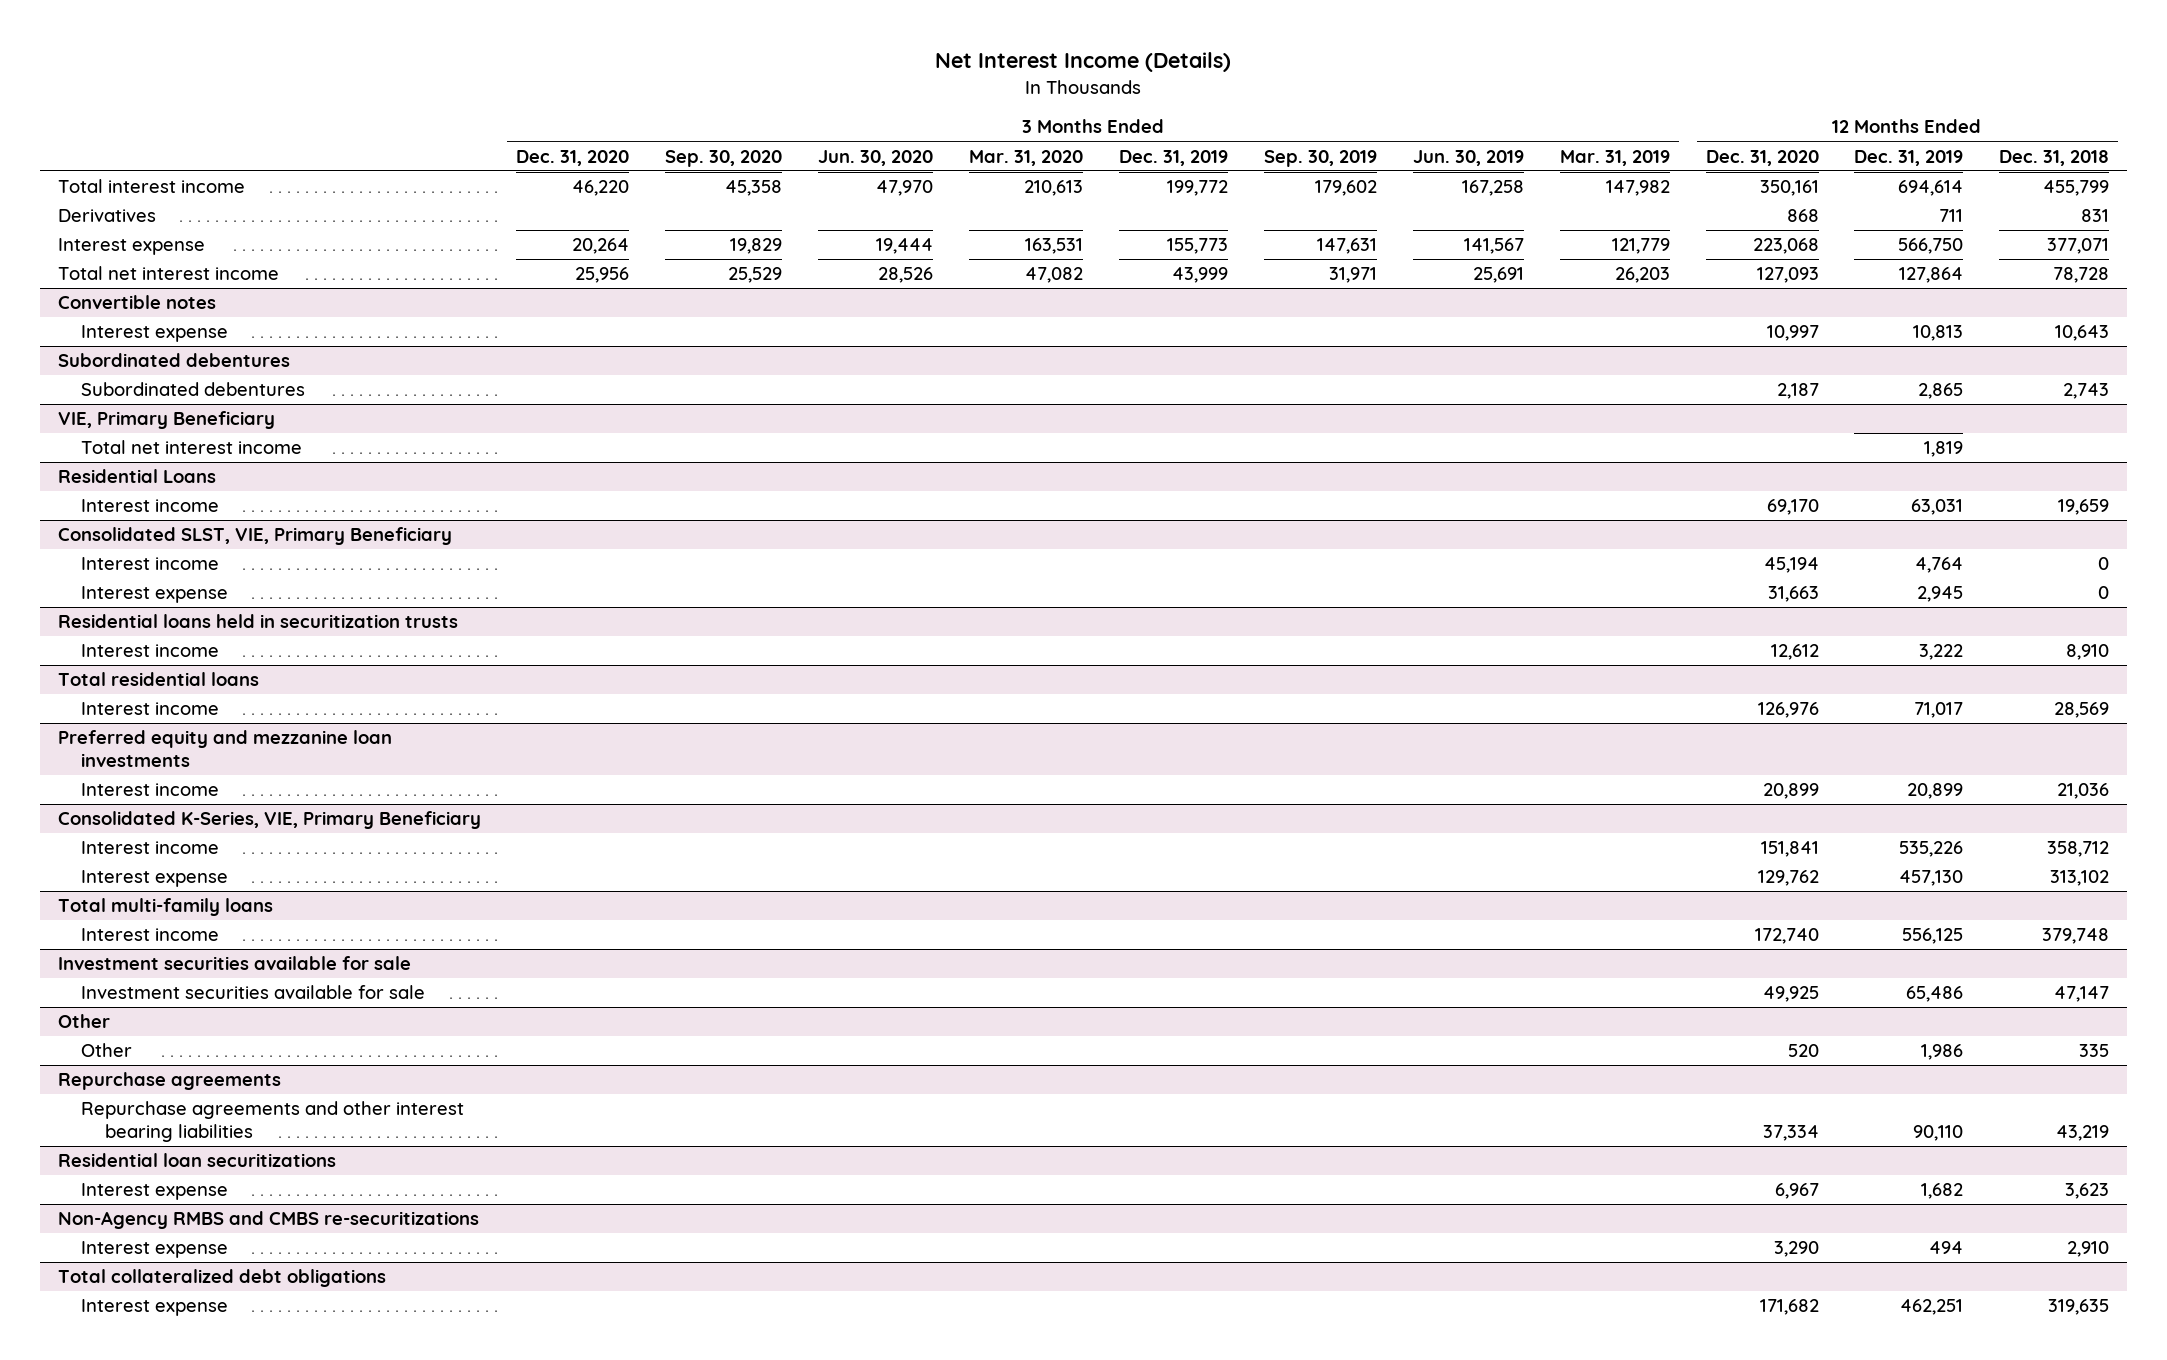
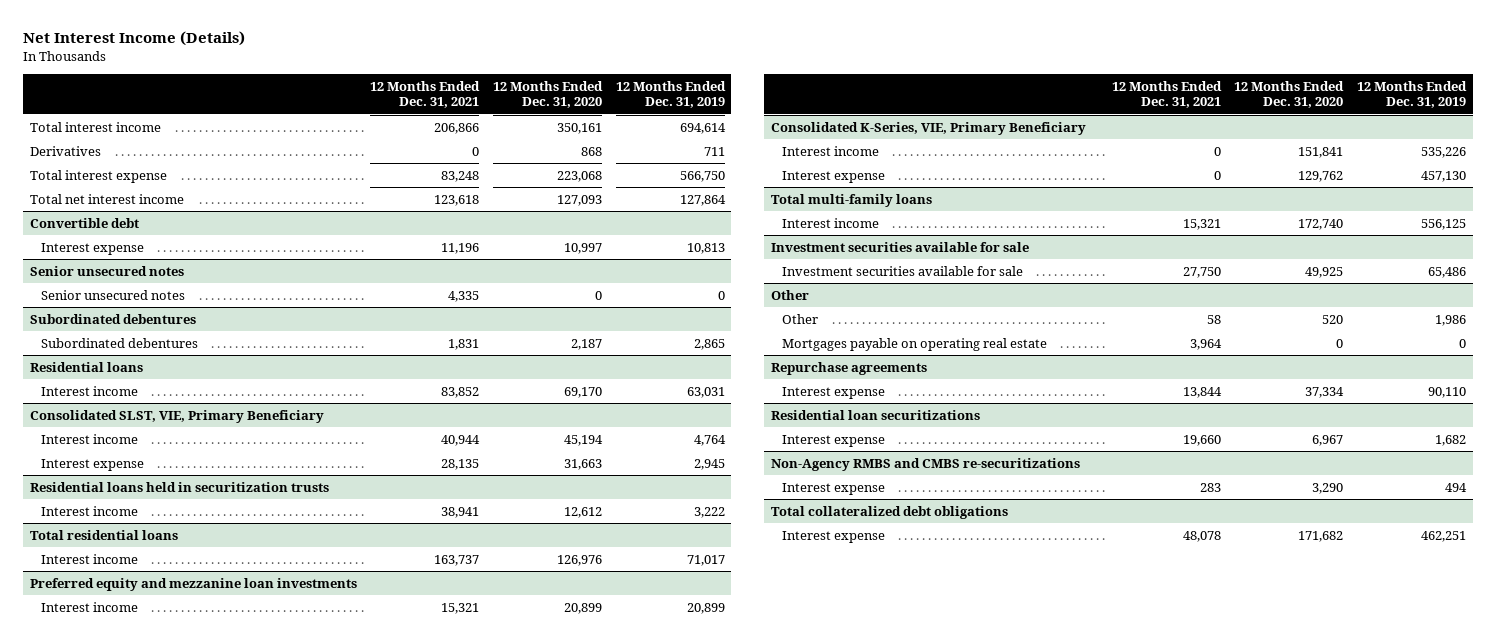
- | 3 Months Ended Dec. 31, 2020 | 3 Months Ended Sep. 30, 2020 | 3 Months Ended Jun. 30, 2020 | 3 Months Ended Mar. 31, 2020 | 3 Months Ended Dec. 31, 2019 | 3 Months Ended Sep. 30, 2019 | 3 Months Ended Jun. 30, 2019 | 3 Months Ended Mar. 31, 2019 | 12 Months Ended Dec. 31, 2020 | 12 Months Ended Dec. 31, 2019 | 12 Months Ended Dec. 31, 2018
+ | 12 Months Ended Dec. 31, 2021 | 12 Months Ended Dec. 31, 2020 | 12 Months Ended Dec. 31, 2019
- Interest expense | 20,264 | 19,829 | 19,444 | 163,531 | 155,773 | 147,631 | 141,567 | 121,779 | 223,068 | 566,750 | 377,071
+ Total interest expense | 83,248 | 223,068 | 566,750
- Convertible notes
+ Convertible debt
+ Senior unsecured notes
+ Senior unsecured notes | 4,335 | 0 | 0
- VIE, Primary Beneficiary
- Total net interest income | | | | | | | | | | 1,819 |
- Residential Loans
+ Residential loans
@ Other
+ Mortgages payable on operating real estate | 3,964 | 0 | 0
@ Repurchase agreements
- Repurchase agreements and other interest bearing liabilities | | | | | | | | | 37,334 | 90,110 | 43,219
+ Interest expense | 13,844 | 37,334 | 90,110

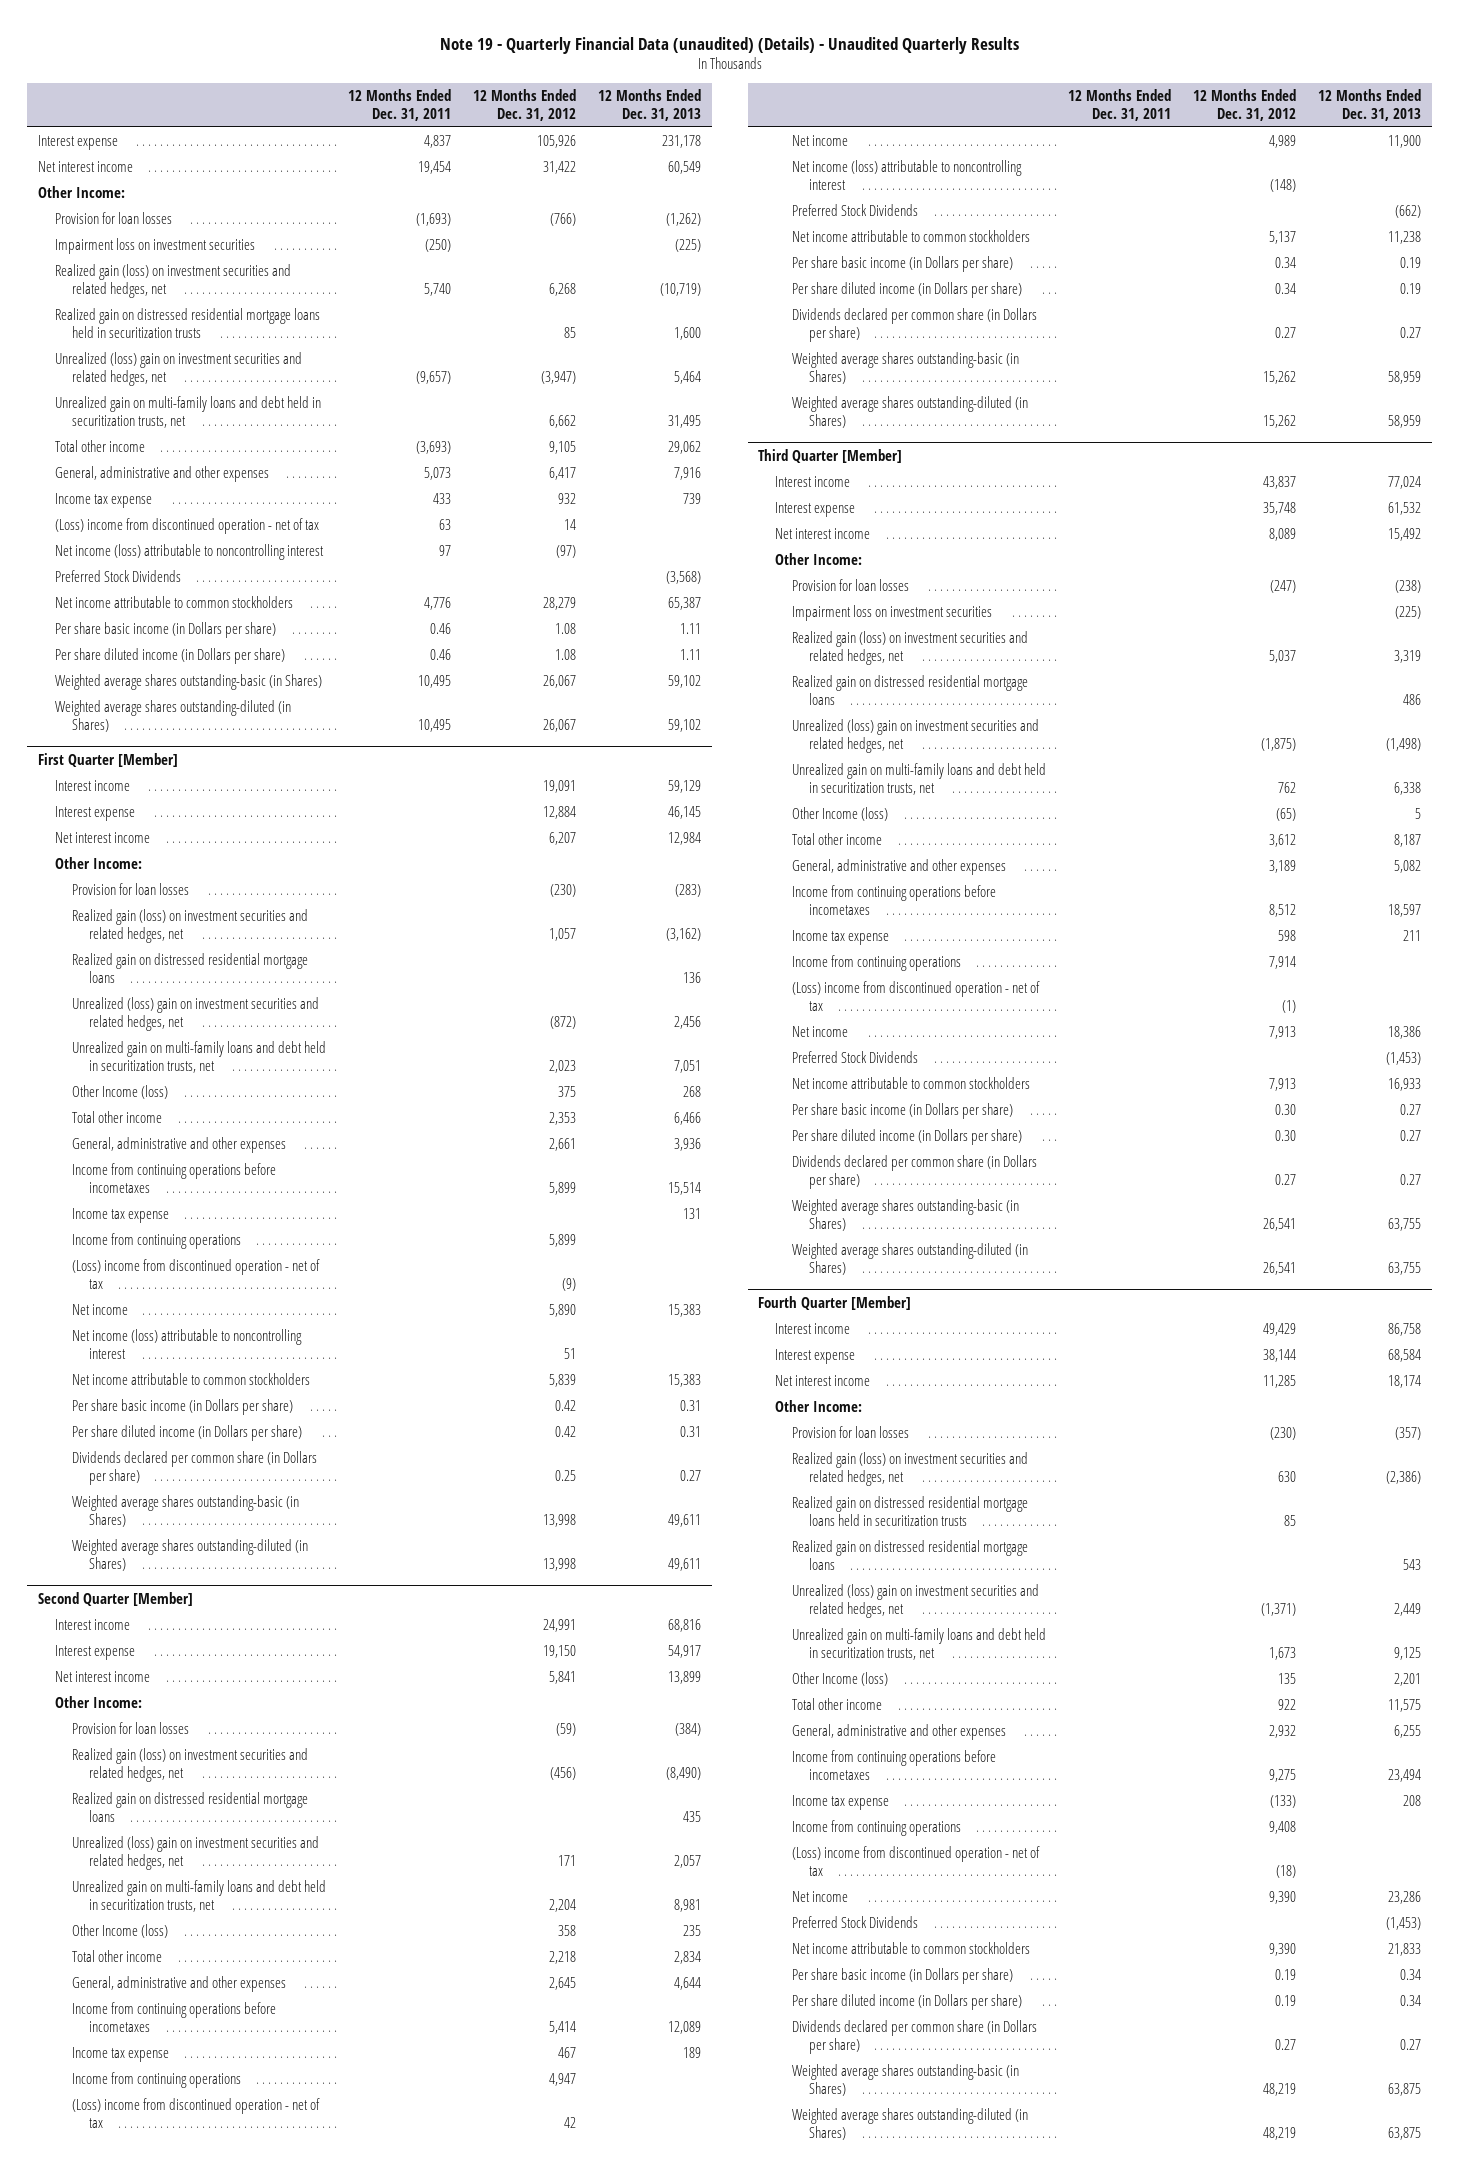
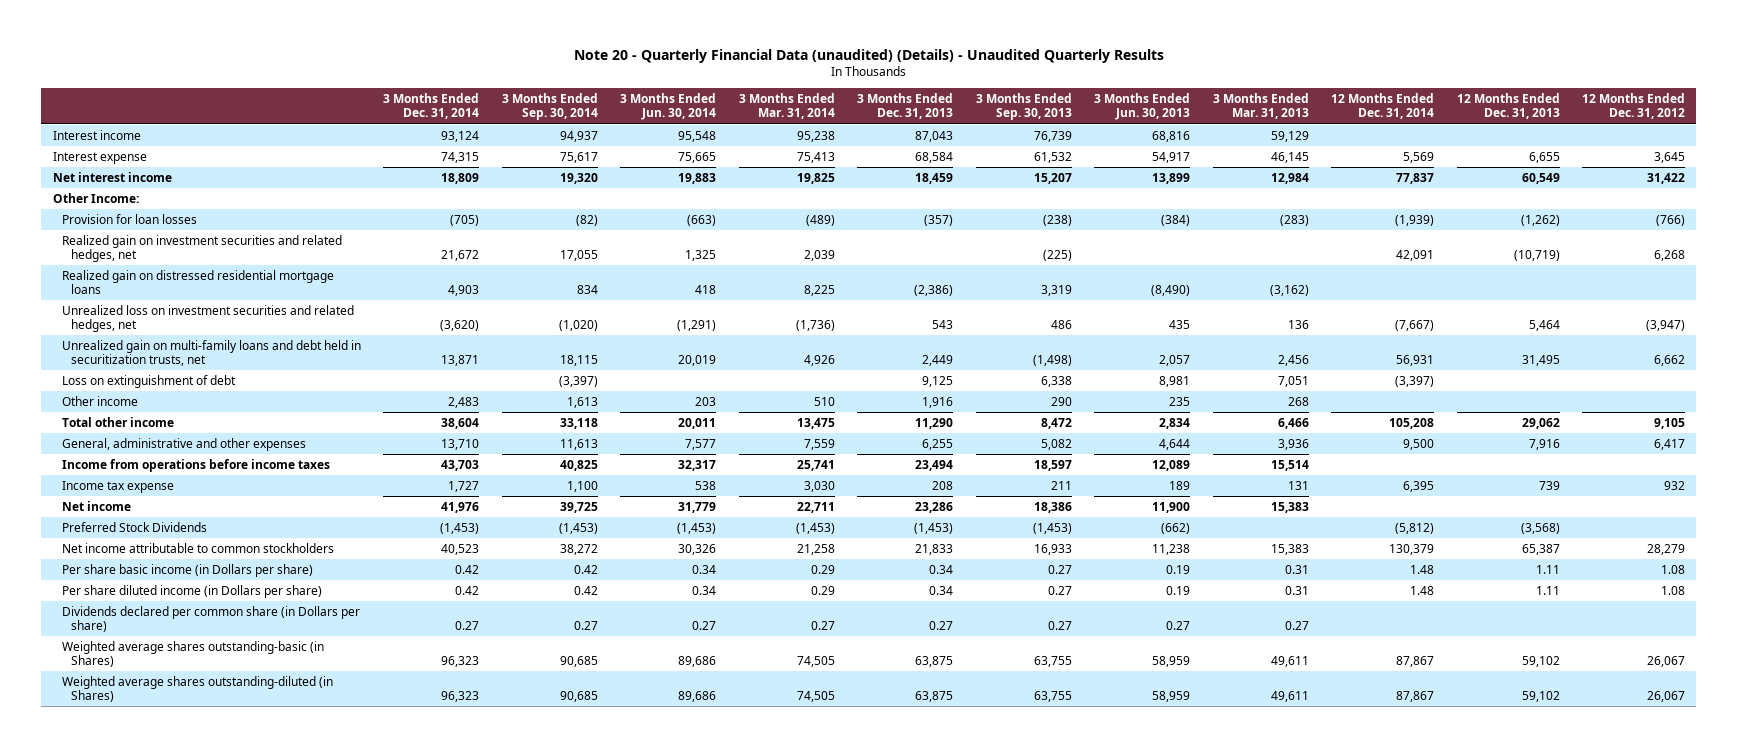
- Note 19 - Quarterly Financial Data (unaudited) (Details) - Unaudited Quarterly Results
+ Note 20 - Quarterly Financial Data (unaudited) (Details) - Unaudited Quarterly Results
- | 12 Months Ended Dec. 31, 2011 | 12 Months Ended Dec. 31, 2012 | 12 Months Ended Dec. 31, 2013
+ | 3 Months Ended Dec. 31, 2014 | 3 Months Ended Sep. 30, 2014 | 3 Months Ended Jun. 30, 2014 | 3 Months Ended Mar. 31, 2014 | 3 Months Ended Dec. 31, 2013 | 3 Months Ended Sep. 30, 2013 | 3 Months Ended Jun. 30, 2013 | 3 Months Ended Mar. 31, 2013 | 12 Months Ended Dec. 31, 2014 | 12 Months Ended Dec. 31, 2013 | 12 Months Ended Dec. 31, 2012
- Interest expense | 4,837 | 105,926 | 231,178
+ Interest income | 93,124 | 94,937 | 95,548 | 95,238 | 87,043 | 76,739 | 68,816 | 59,129 | | |
+ Interest expense | 74,315 | 75,617 | 75,665 | 75,413 | 68,584 | 61,532 | 54,917 | 46,145 | 5,569 | 6,655 | 3,645
- Impairment loss on investment securities | (250) | | (225)
- Realized gain (loss) on investment securities and related hedges, net | 5,740 | 6,268 | (10,719)
- Realized gain on distressed residential mortgage loans held in securitization trusts | | 85 | 1,600
- Unrealized (loss) gain on investment securities and related hedges, net | (9,657) | (3,947) | 5,464
+ Realized gain on investment securities and related hedges, net | 21,672 | 17,055 | 1,325 | 2,039 | | (225) | | | 42,091 | (10,719) | 6,268
+ Realized gain on distressed residential mortgage loans | 4,903 | 834 | 418 | 8,225 | (2,386) | 3,319 | (8,490) | (3,162) | | |
+ Unrealized loss on investment securities and related hedges, net | (3,620) | (1,020) | (1,291) | (1,736) | 543 | 486 | 435 | 136 | (7,667) | 5,464 | (3,947)
+ Loss on extinguishment of debt | | (3,397) | | | 9,125 | 6,338 | 8,981 | 7,051 | (3,397) | |
+ Other income | 2,483 | 1,613 | 203 | 510 | 1,916 | 290 | 235 | 268 | | |
+ Income from operations before income taxes | 43,703 | 40,825 | 32,317 | 25,741 | 23,494 | 18,597 | 12,089 | 15,514 | | |
- (Loss) income from discontinued operation - net of tax | 63 | 14 |
- Net income (loss) attributable to noncontrolling interest | 97 | (97) |
+ Net income | 41,976 | 39,725 | 31,779 | 22,711 | 23,286 | 18,386 | 11,900 | 15,383 | | |
+ Dividends declared per common share (in Dollars per share) | 0.27 | 0.27 | 0.27 | 0.27 | 0.27 | 0.27 | 0.27 | 0.27 | | |
- First Quarter [Member]
- Interest income | | 19,091 | 59,129
- Interest expense | | 12,884 | 46,145
- Net interest income | | 6,207 | 12,984
- Other Income:
- Provision for loan losses | | (230) | (283)
- Realized gain (loss) on investment securities and related hedges, net | | 1,057 | (3,162)
- Realized gain on distressed residential mortgage loans | | | 136
- Unrealized (loss) gain on investment securities and related hedges, net | | (872) | 2,456
- Unrealized gain on multi-family loans and debt held in securitization trusts, net | | 2,023 | 7,051
- Other Income (loss) | | 375 | 268
- Total other income | | 2,353 | 6,466
- General, administrative and other expenses | | 2,661 | 3,936
- Income from continuing operations before incometaxes | | 5,899 | 15,514
- Income tax expense | | | 131
- Income from continuing operations | | 5,899 |
- (Loss) income from discontinued operation - net of tax | | (9) |
- Net income | | 5,890 | 15,383
- Net income (loss) attributable to noncontrolling interest | | 51 |
- Net income attributable to common stockholders | | 5,839 | 15,383
- Per share basic income (in Dollars per share) | | 0.42 | 0.31
- Per share diluted income (in Dollars per share) | | 0.42 | 0.31
- Dividends declared per common share (in Dollars per share) | | 0.25 | 0.27
- Weighted average shares outstanding-basic (in Shares) | | 13,998 | 49,611
- Weighted average shares outstanding-diluted (in Shares) | | 13,998 | 49,611
- Second Quarter [Member]
- Interest income | | 24,991 | 68,816
- Interest expense | | 19,150 | 54,917
- Net interest income | | 5,841 | 13,899
- Other Income:
- Provision for loan losses | | (59) | (384)
- Realized gain (loss) on investment securities and related hedges, net | | (456) | (8,490)
- Realized gain on distressed residential mortgage loans | | | 435
- Unrealized (loss) gain on investment securities and related hedges, net | | 171 | 2,057
- Unrealized gain on multi-family loans and debt held in securitization trusts, net | | 2,204 | 8,981
- Other Income (loss) | | 358 | 235
- Total other income | | 2,218 | 2,834
- General, administrative and other expenses | | 2,645 | 4,644
- Income from continuing operations before incometaxes | | 5,414 | 12,089
- Income tax expense | | 467 | 189
- Income from continuing operations | | 4,947 |
- (Loss) income from discontinued operation - net of tax | | 42 |
- Net income | | 4,989 | 11,900
- Net income (loss) attributable to noncontrolling interest | | (148) |
- Preferred Stock Dividends | | | (662)
- Net income attributable to common stockholders | | 5,137 | 11,238
- Per share basic income (in Dollars per share) | | 0.34 | 0.19
- Per share diluted income (in Dollars per share) | | 0.34 | 0.19
- Dividends declared per common share (in Dollars per share) | | 0.27 | 0.27
- Weighted average shares outstanding-basic (in Shares) | | 15,262 | 58,959
- Weighted average shares outstanding-diluted (in Shares) | | 15,262 | 58,959
- Third Quarter [Member]
- Interest income | | 43,837 | 77,024
- Interest expense | | 35,748 | 61,532
- Net interest income | | 8,089 | 15,492
- Other Income:
- Provision for loan losses | | (247) | (238)
- Impairment loss on investment securities | | | (225)
- Realized gain (loss) on investment securities and related hedges, net | | 5,037 | 3,319
- Realized gain on distressed residential mortgage loans | | | 486
- Unrealized (loss) gain on investment securities and related hedges, net | | (1,875) | (1,498)
- Unrealized gain on multi-family loans and debt held in securitization trusts, net | | 762 | 6,338
- Other Income (loss) | | (65) | 5
- Total other income | | 3,612 | 8,187
- General, administrative and other expenses | | 3,189 | 5,082
- Income from continuing operations before incometaxes | | 8,512 | 18,597
- Income tax expense | | 598 | 211
- Income from continuing operations | | 7,914 |
- (Loss) income from discontinued operation - net of tax | | (1) |
- Net income | | 7,913 | 18,386
- Preferred Stock Dividends | | | (1,453)
- Net income attributable to common stockholders | | 7,913 | 16,933
- Per share basic income (in Dollars per share) | | 0.30 | 0.27
- Per share diluted income (in Dollars per share) | | 0.30 | 0.27
- Dividends declared per common share (in Dollars per share) | | 0.27 | 0.27
- Weighted average shares outstanding-basic (in Shares) | | 26,541 | 63,755
- Weighted average shares outstanding-diluted (in Shares) | | 26,541 | 63,755
- Fourth Quarter [Member]
- Interest income | | 49,429 | 86,758
- Interest expense | | 38,144 | 68,584
- Net interest income | | 11,285 | 18,174
- Other Income:
- Provision for loan losses | | (230) | (357)
- Realized gain (loss) on investment securities and related hedges, net | | 630 | (2,386)
- Realized gain on distressed residential mortgage loans held in securitization trusts | | 85 |
- Realized gain on distressed residential mortgage loans | | | 543
- Unrealized (loss) gain on investment securities and related hedges, net | | (1,371) | 2,449
- Unrealized gain on multi-family loans and debt held in securitization trusts, net | | 1,673 | 9,125
- Other Income (loss) | | 135 | 2,201
- Total other income | | 922 | 11,575
- General, administrative and other expenses | | 2,932 | 6,255
- Income from continuing operations before incometaxes | | 9,275 | 23,494
- Income tax expense | | (133) | 208
- Income from continuing operations | | 9,408 |
- (Loss) income from discontinued operation - net of tax | | (18) |
- Net income | | 9,390 | 23,286
- Preferred Stock Dividends | | | (1,453)
- Net income attributable to common stockholders | | 9,390 | 21,833
- Per share basic income (in Dollars per share) | | 0.19 | 0.34
- Per share diluted income (in Dollars per share) | | 0.19 | 0.34
- Dividends declared per common share (in Dollars per share) | | 0.27 | 0.27
- Weighted average shares outstanding-basic (in Shares) | | 48,219 | 63,875
- Weighted average shares outstanding-diluted (in Shares) | | 48,219 | 63,875

